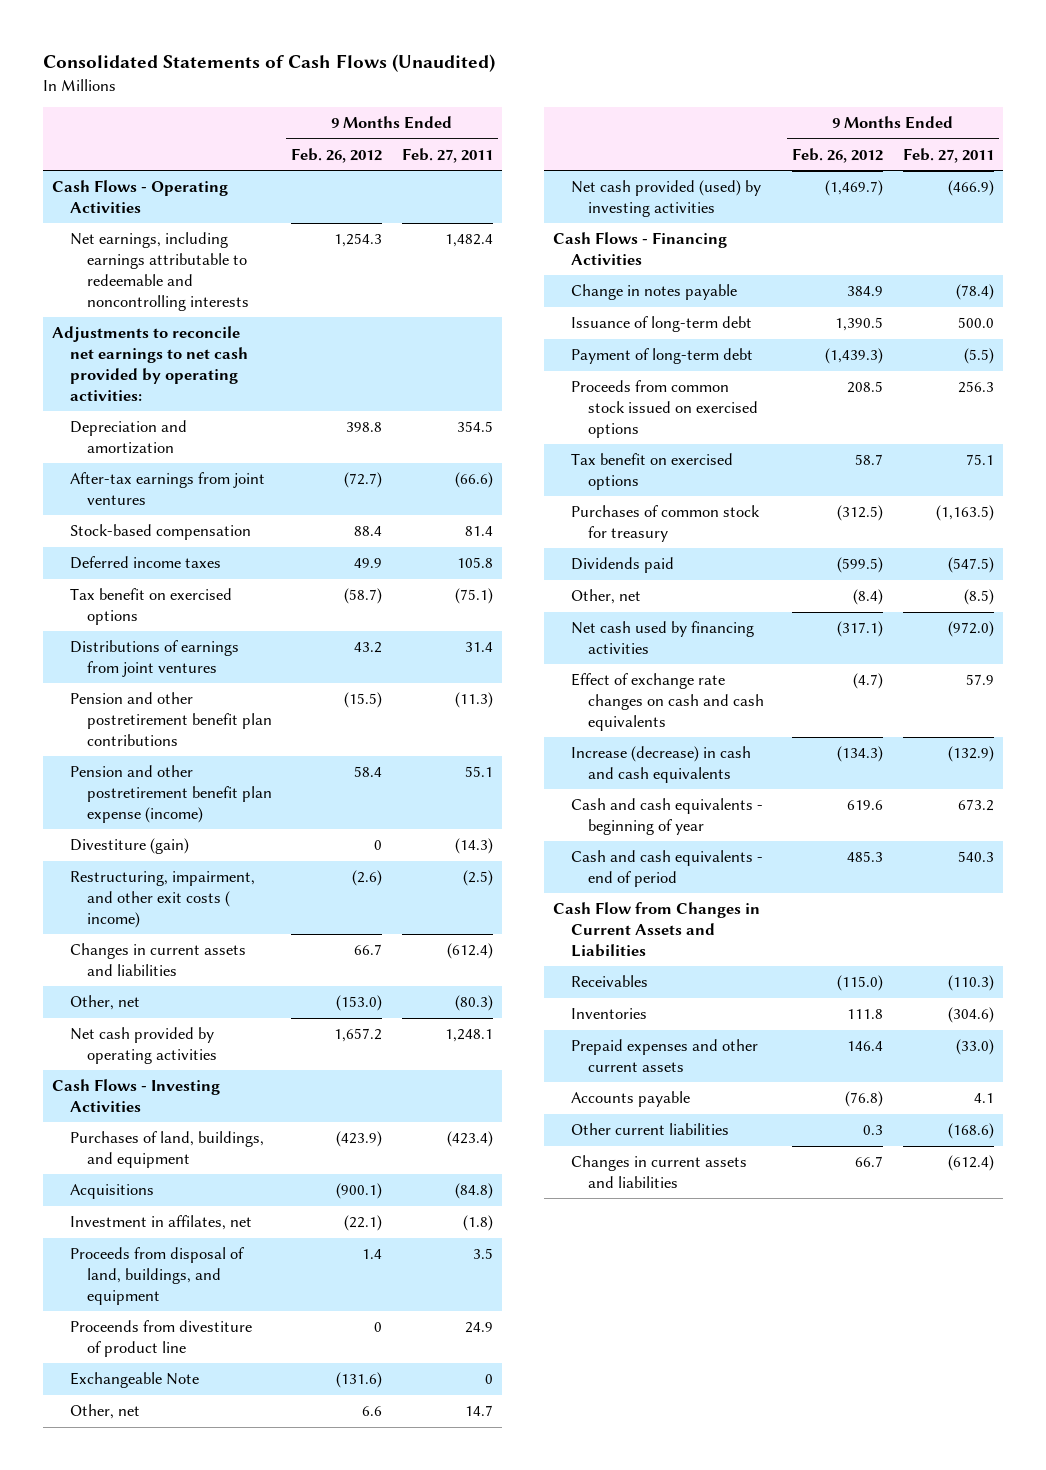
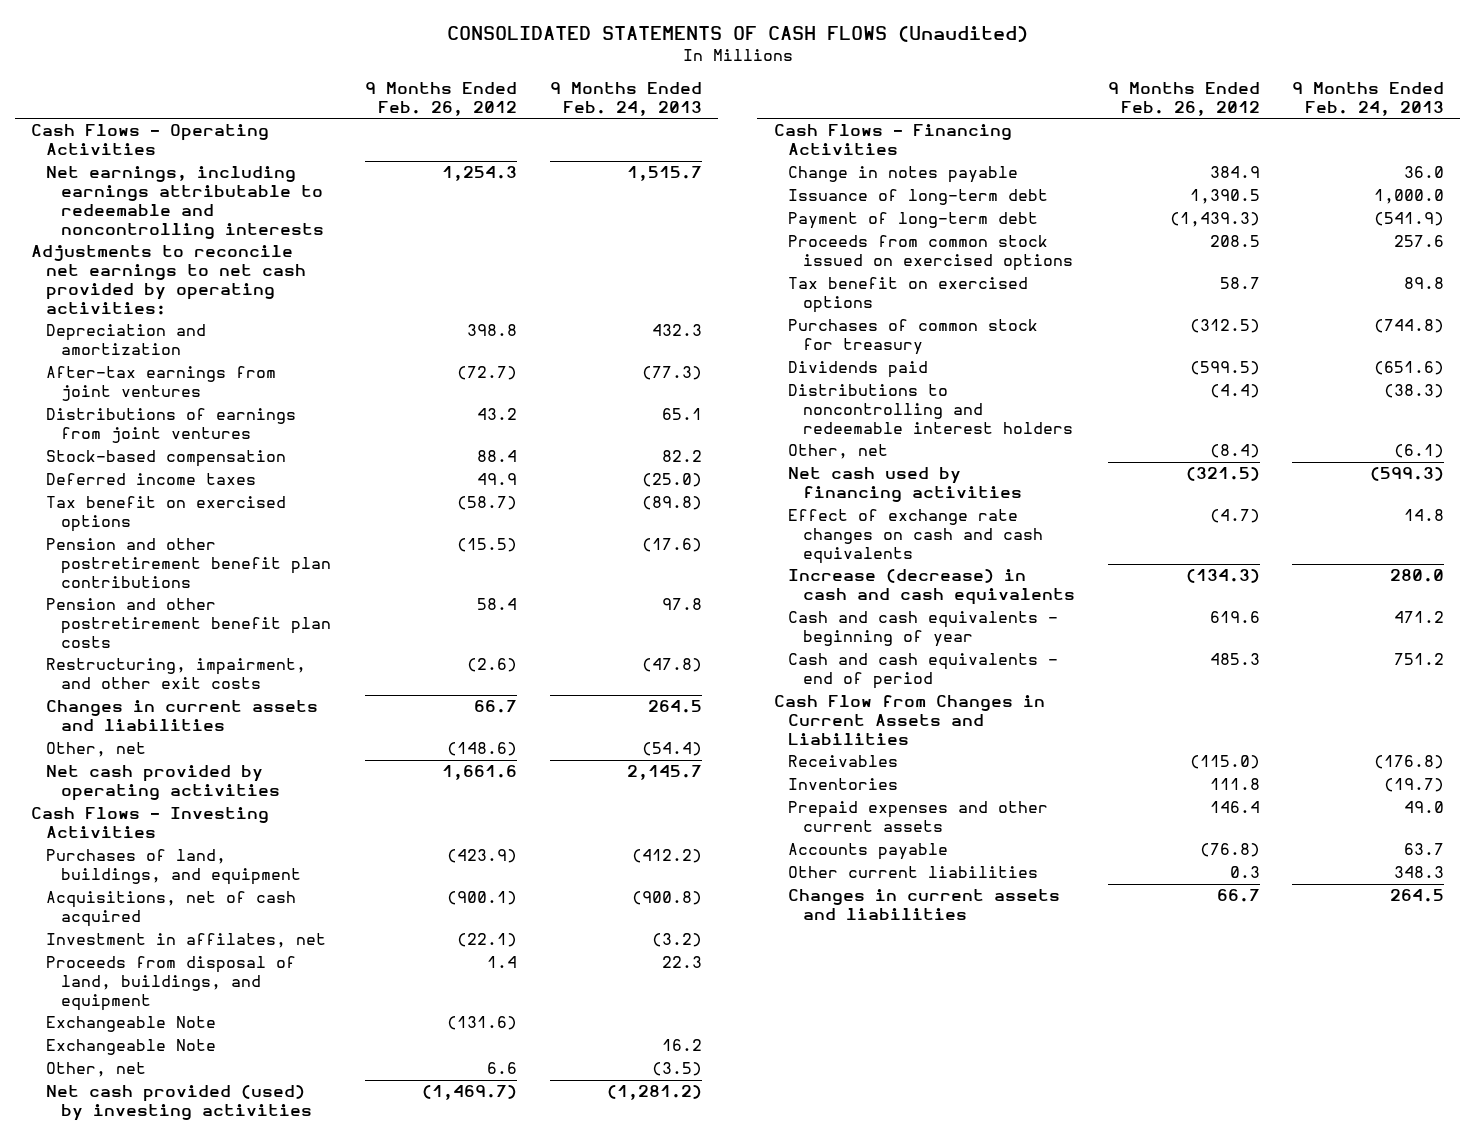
- Consolidated Statements of Cash Flows (Unaudited)
+ CONSOLIDATED STATEMENTS OF CASH FLOWS (Unaudited)
- | 9 Months Ended Feb. 26, 2012 | 9 Months Ended Feb. 27, 2011
+ | 9 Months Ended Feb. 26, 2012 | 9 Months Ended Feb. 24, 2013
moved up: Distributions of earnings from joint ventures | 43.2 | 65.1
- Pension and other postretirement benefit plan expense (income) | 58.4 | 55.1
- Divestiture (gain) | 0 | (14.3)
- Restructuring, impairment, and other exit costs ( income) | (2.6) | (2.5)
+ Pension and other postretirement benefit plan costs | 58.4 | 97.8
+ Restructuring, impairment, and other exit costs | (2.6) | (47.8)
- Other, net | (153.0) | (80.3)
- Net cash provided by operating activities | 1,657.2 | 1,248.1
+ Other, net | (148.6) | (54.4)
+ Net cash provided by operating activities | 1,661.6 | 2,145.7
- Acquisitions | (900.1) | (84.8)
+ Acquisitions, net of cash acquired | (900.1) | (900.8)
- Proceends from divestiture of product line | 0 | 24.9
+ Exchangeable Note | | 16.2
+ Distributions to noncontrolling and redeemable interest holders | (4.4) | (38.3)
- Net cash used by financing activities | (317.1) | (972.0)
+ Net cash used by financing activities | (321.5) | (599.3)

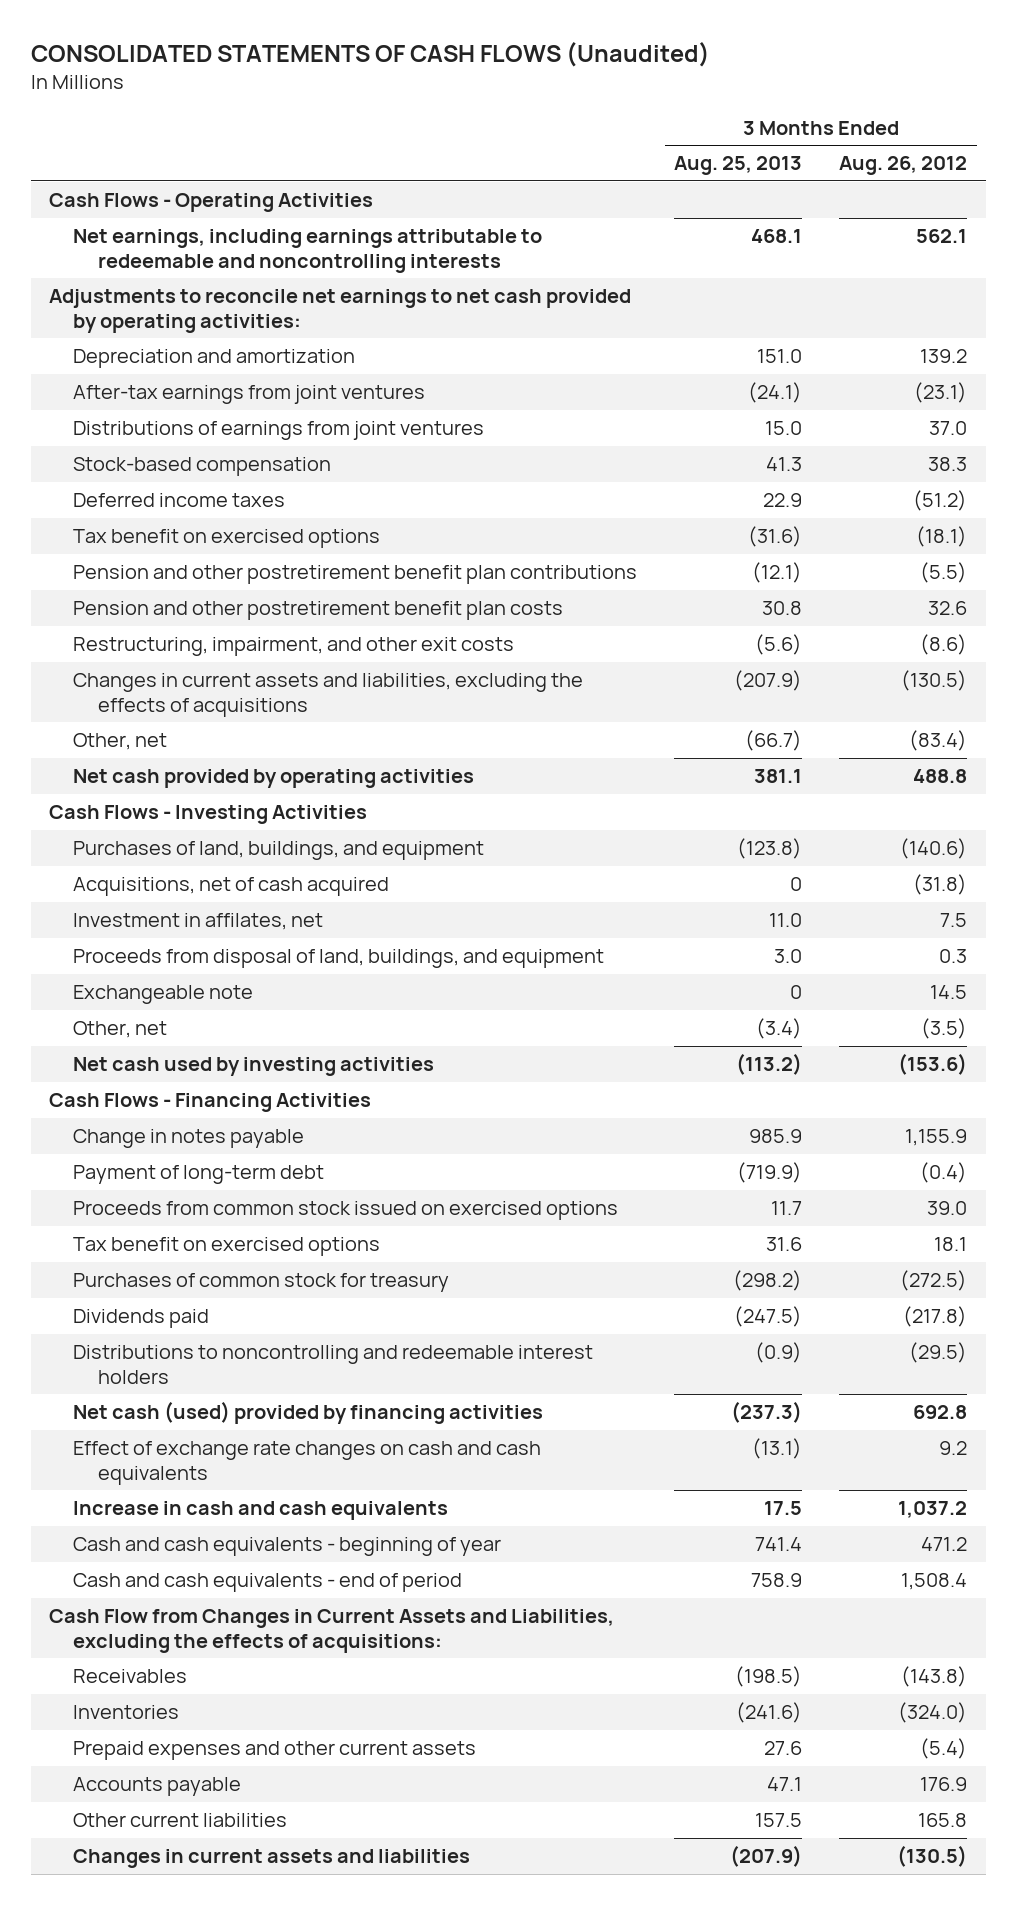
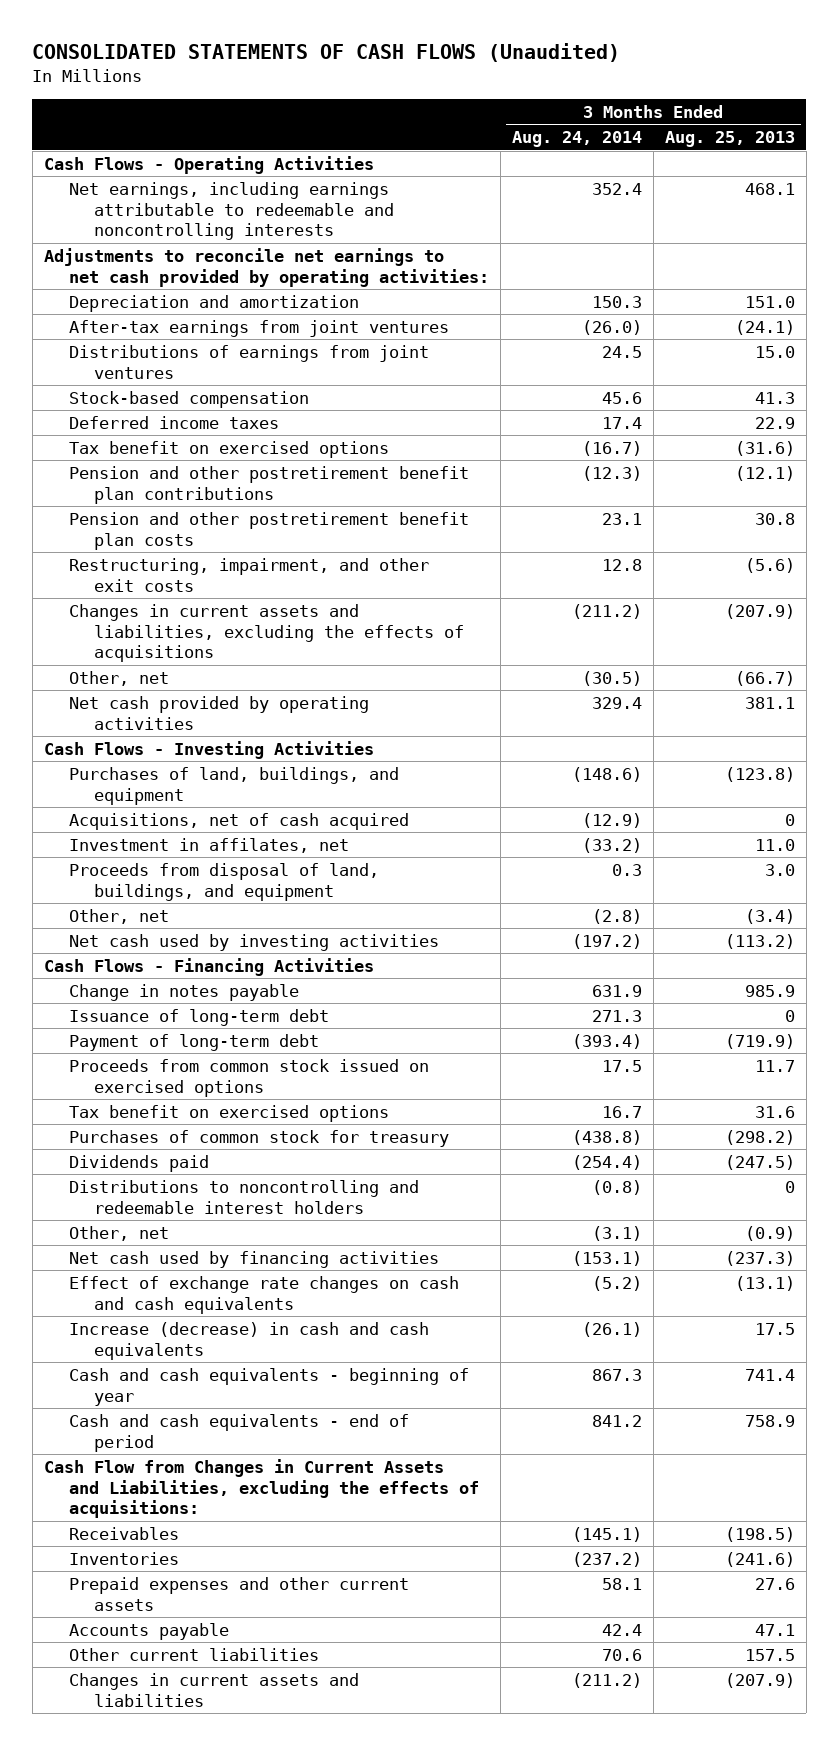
- | 3 Months Ended Aug. 25, 2013 | 3 Months Ended Aug. 26, 2012
+ | 3 Months Ended Aug. 24, 2014 | 3 Months Ended Aug. 25, 2013
- Exchangeable note | 0 | 14.5
+ Issuance of long-term debt | 271.3 | 0
- Distributions to noncontrolling and redeemable interest holders | (0.9) | (29.5)
- Net cash (used) provided by financing activities | (237.3) | 692.8
+ Distributions to noncontrolling and redeemable interest holders | (0.8) | 0
+ Other, net | (3.1) | (0.9)
+ Net cash used by financing activities | (153.1) | (237.3)
- Increase in cash and cash equivalents | 17.5 | 1,037.2
+ Increase (decrease) in cash and cash equivalents | (26.1) | 17.5

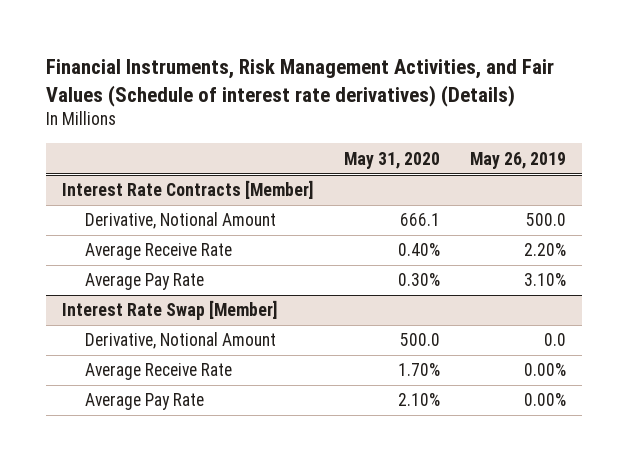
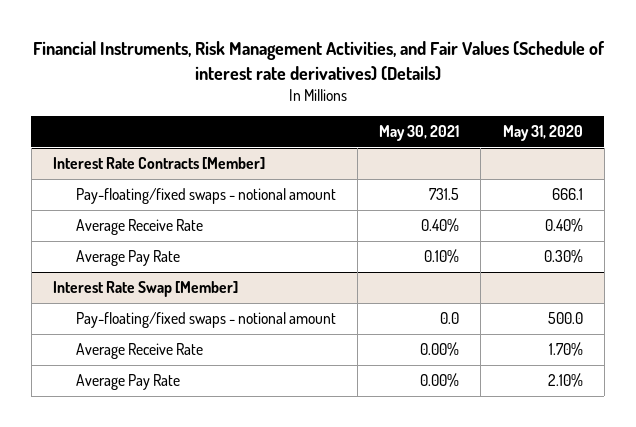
- | May 31, 2020 | May 26, 2019
+ | May 30, 2021 | May 31, 2020
@ Interest Rate Contracts [Member]
- Derivative, Notional Amount | 666.1 | 500.0
+ Pay-floating/fixed swaps - notional amount | 731.5 | 666.1
@ Interest Rate Swap [Member]
- Derivative, Notional Amount | 500.0 | 0.0
+ Pay-floating/fixed swaps - notional amount | 0.0 | 500.0

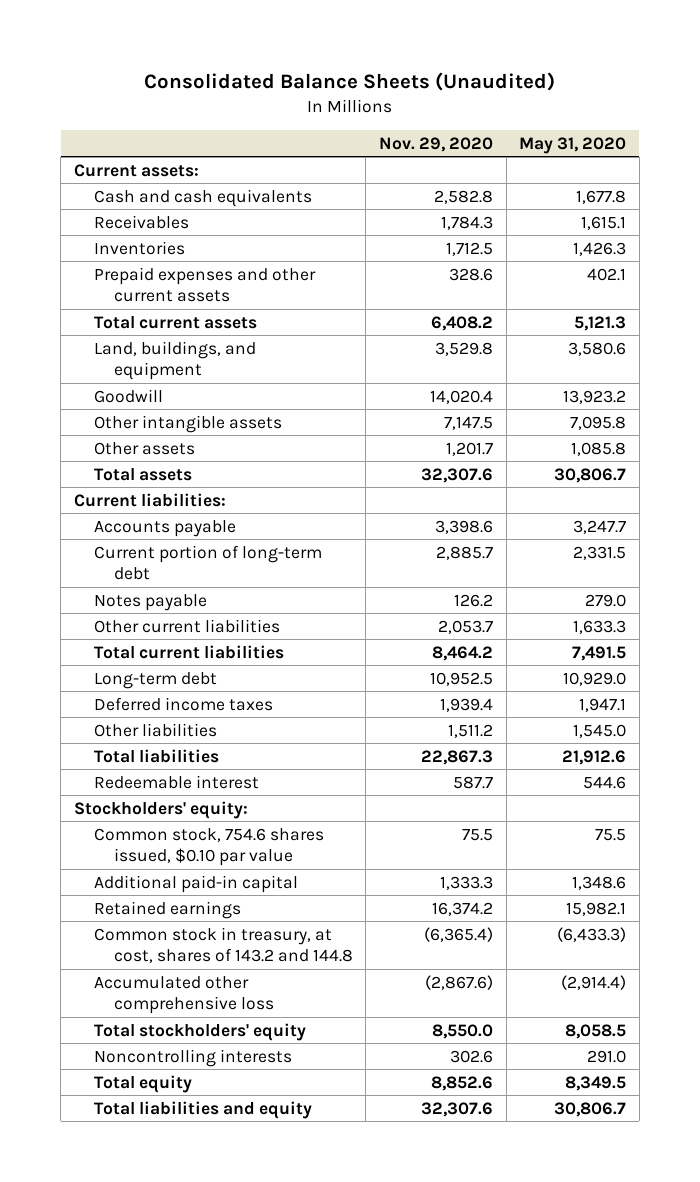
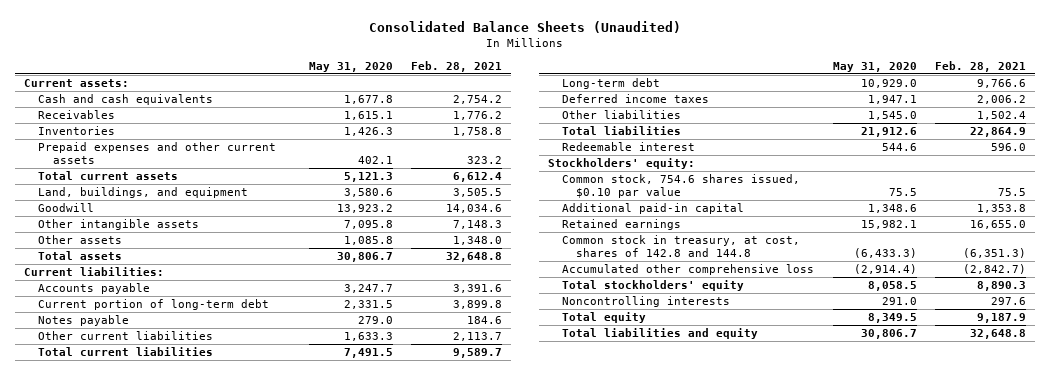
- | Nov. 29, 2020 | May 31, 2020
+ | May 31, 2020 | Feb. 28, 2021
- Common stock in treasury, at cost, shares of 143.2 and 144.8 | (6,365.4) | (6,433.3)
+ Common stock in treasury, at cost, shares of 142.8 and 144.8 | (6,433.3) | (6,351.3)

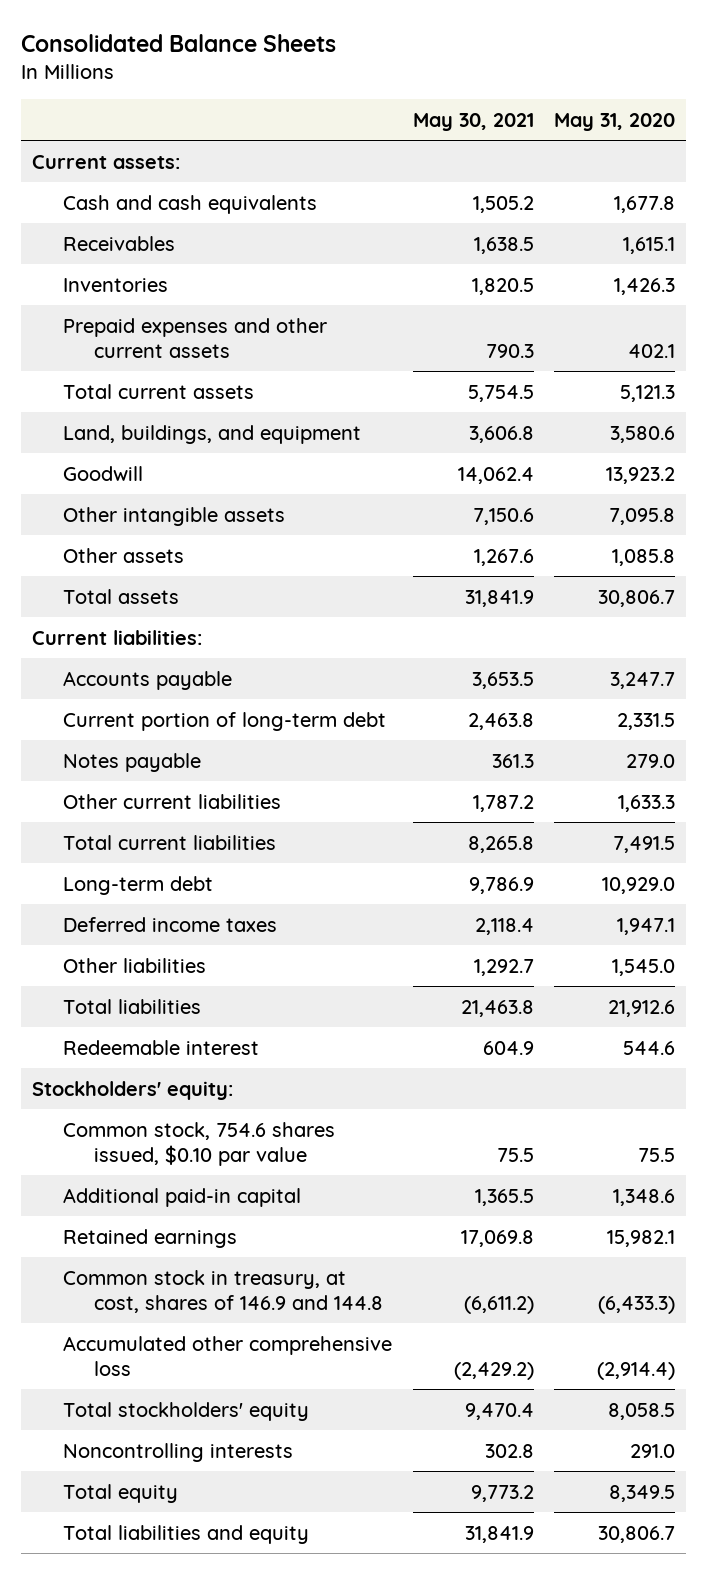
- Consolidated Balance Sheets (Unaudited)
+ Consolidated Balance Sheets
- | May 31, 2020 | Feb. 28, 2021
+ | May 30, 2021 | May 31, 2020
- Common stock in treasury, at cost, shares of 142.8 and 144.8 | (6,433.3) | (6,351.3)
+ Common stock in treasury, at cost, shares of 146.9 and 144.8 | (6,611.2) | (6,433.3)

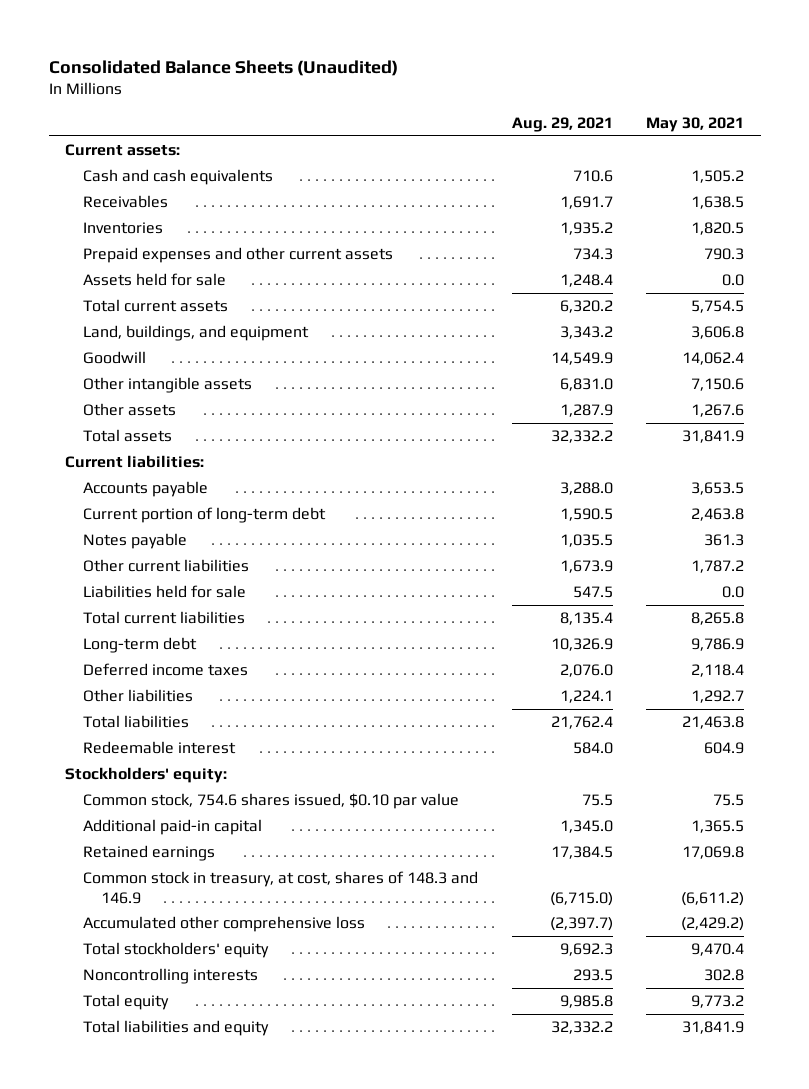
- Consolidated Balance Sheets
+ Consolidated Balance Sheets (Unaudited)
- | May 30, 2021 | May 31, 2020
+ | Aug. 29, 2021 | May 30, 2021
+ Assets held for sale | 1,248.4 | 0.0
+ Liabilities held for sale | 547.5 | 0.0
- Common stock in treasury, at cost, shares of 146.9 and 144.8 | (6,611.2) | (6,433.3)
+ Common stock in treasury, at cost, shares of 148.3 and 146.9 | (6,715.0) | (6,611.2)

